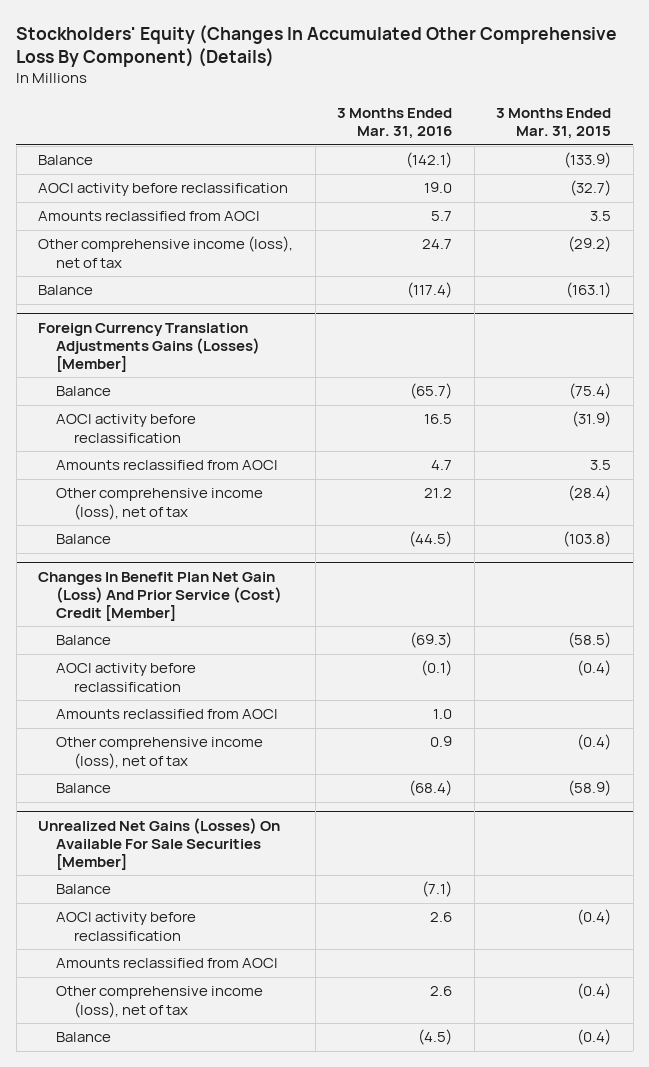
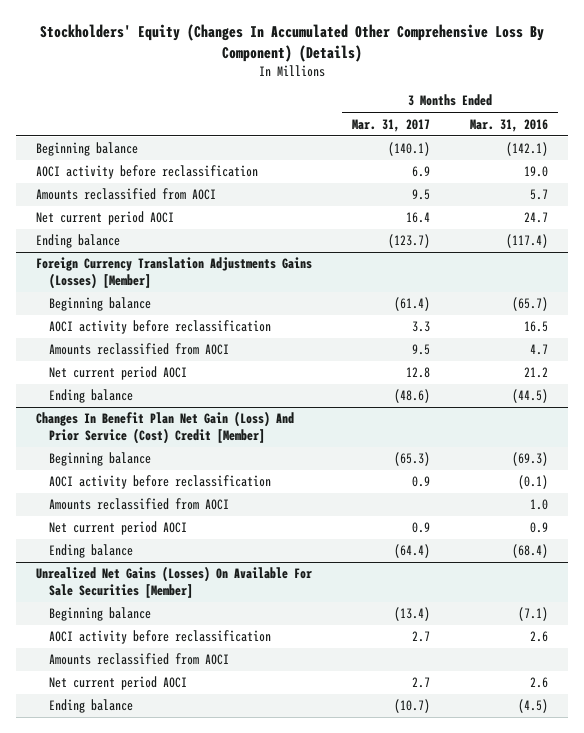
- | 3 Months Ended Mar. 31, 2016 | 3 Months Ended Mar. 31, 2015
+ | 3 Months Ended Mar. 31, 2017 | 3 Months Ended Mar. 31, 2016
- Balance | (142.1) | (133.9)
+ Beginning balance | (140.1) | (142.1)
- Other comprehensive income (loss), net of tax | 24.7 | (29.2)
- Balance | (117.4) | (163.1)
+ Net current period AOCI | 16.4 | 24.7
+ Ending balance | (123.7) | (117.4)
@ Foreign Currency Translation Adjustments Gains (Losses) [Member]
- Balance | (65.7) | (75.4)
+ Beginning balance | (61.4) | (65.7)
- Other comprehensive income (loss), net of tax | 21.2 | (28.4)
- Balance | (44.5) | (103.8)
+ Net current period AOCI | 12.8 | 21.2
+ Ending balance | (48.6) | (44.5)
@ Changes In Benefit Plan Net Gain (Loss) And Prior Service (Cost) Credit [Member]
- Balance | (69.3) | (58.5)
+ Beginning balance | (65.3) | (69.3)
- Other comprehensive income (loss), net of tax | 0.9 | (0.4)
- Balance | (68.4) | (58.9)
+ Net current period AOCI | 0.9 | 0.9
+ Ending balance | (64.4) | (68.4)
@ Unrealized Net Gains (Losses) On Available For Sale Securities [Member]
- Balance | (7.1) |
+ Beginning balance | (13.4) | (7.1)
- Other comprehensive income (loss), net of tax | 2.6 | (0.4)
- Balance | (4.5) | (0.4)
+ Net current period AOCI | 2.7 | 2.6
+ Ending balance | (10.7) | (4.5)

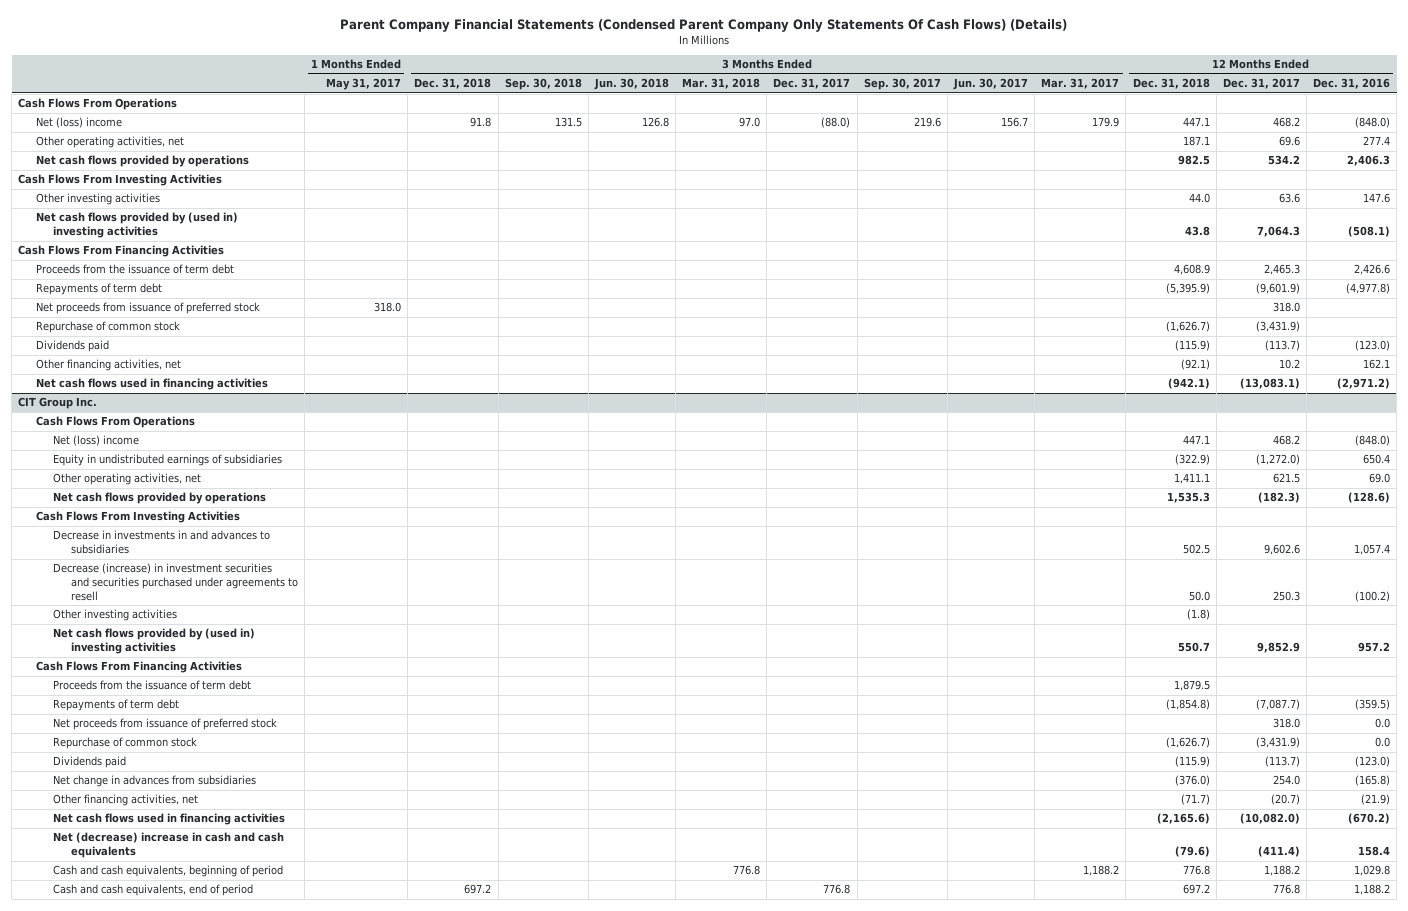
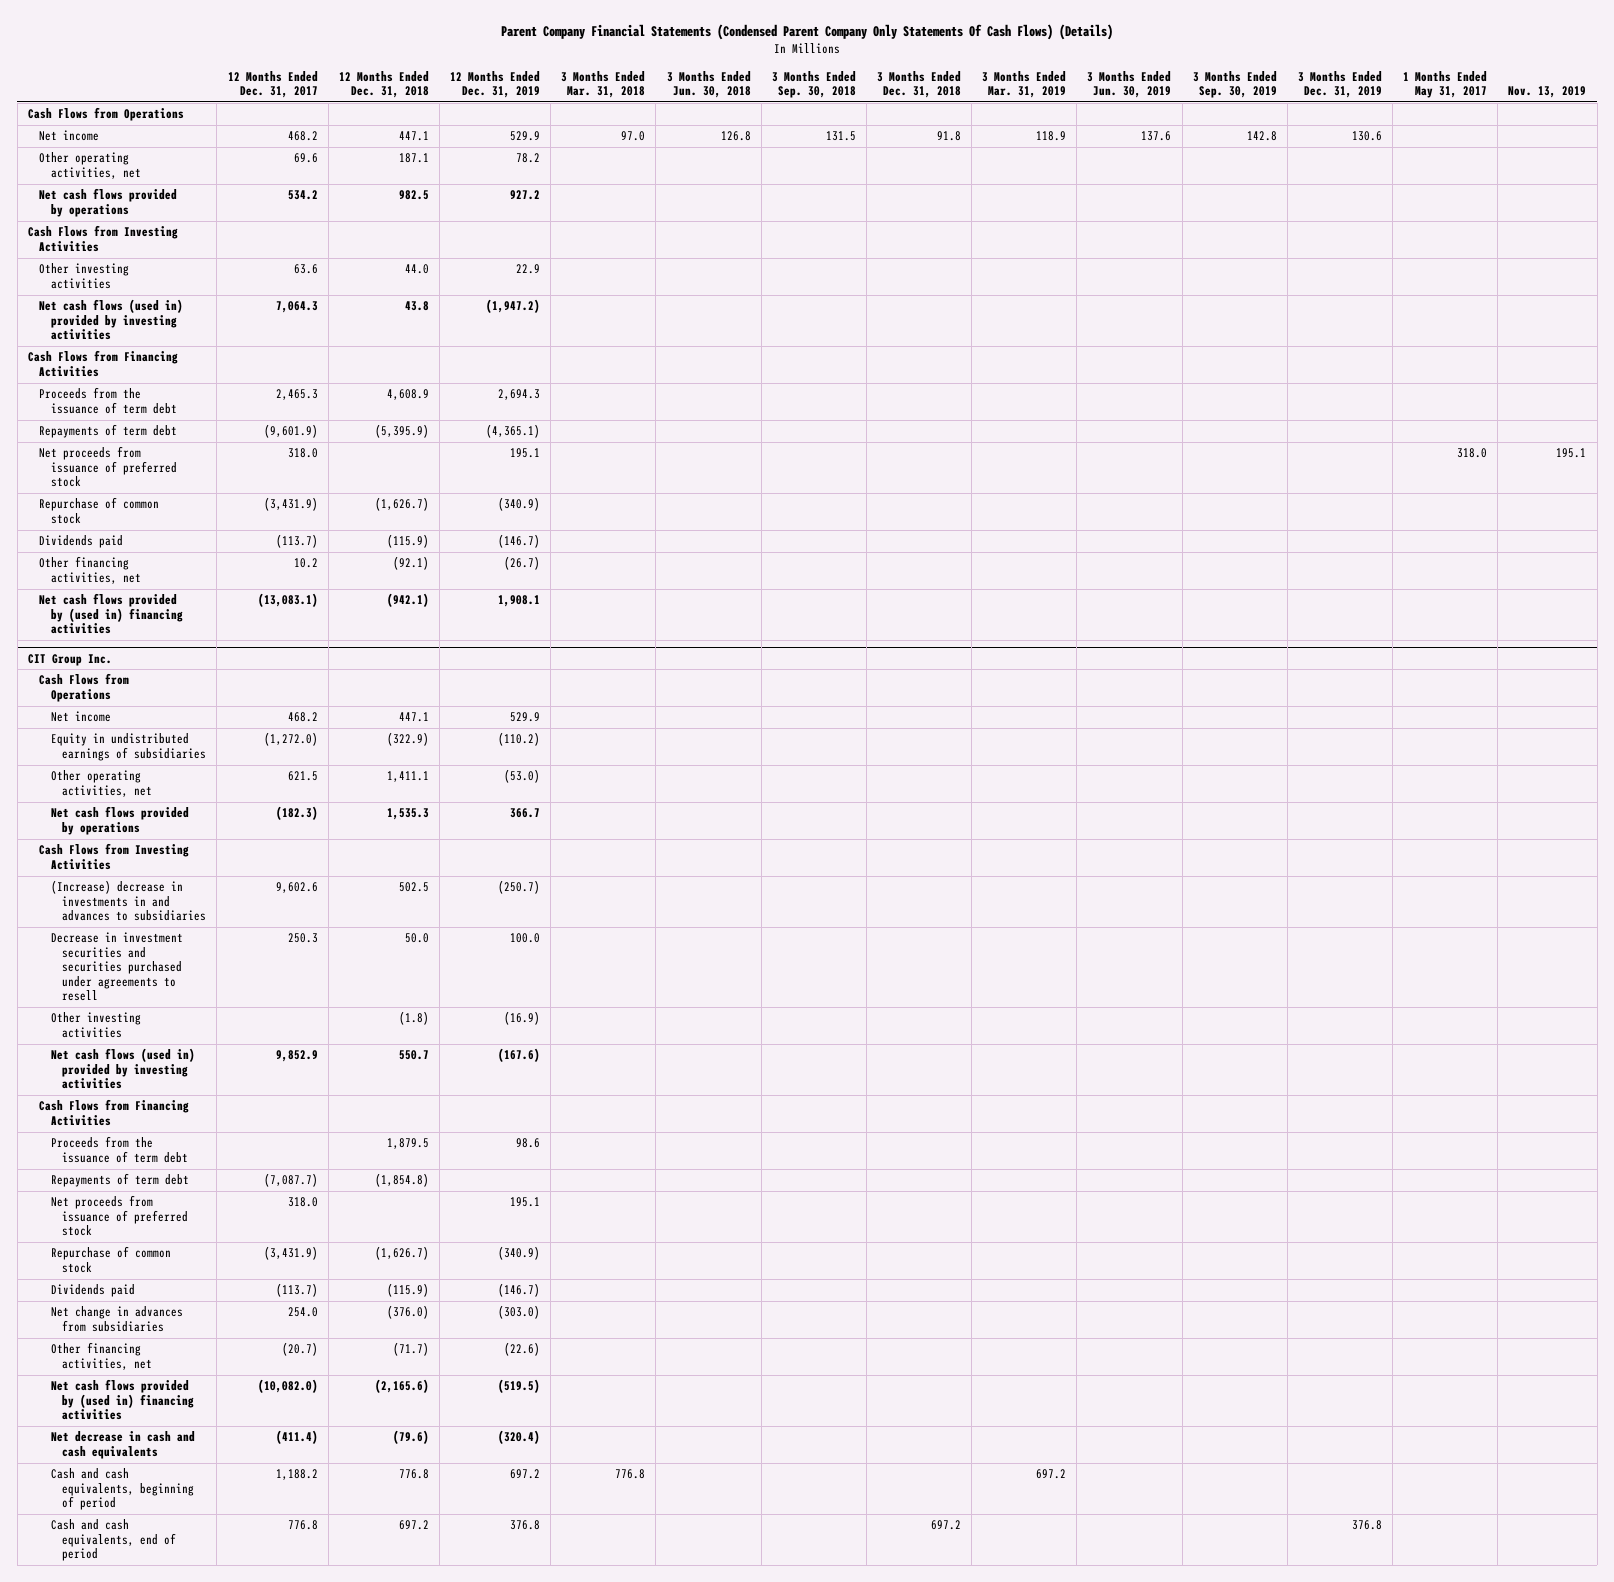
- | 1 Months Ended May 31, 2017 | 3 Months Ended Dec. 31, 2018 | 3 Months Ended Sep. 30, 2018 | 3 Months Ended Jun. 30, 2018 | 3 Months Ended Mar. 31, 2018 | 3 Months Ended Dec. 31, 2017 | 3 Months Ended Sep. 30, 2017 | 3 Months Ended Jun. 30, 2017 | 3 Months Ended Mar. 31, 2017 | 12 Months Ended Dec. 31, 2018 | 12 Months Ended Dec. 31, 2017 | 12 Months Ended Dec. 31, 2016
+ | 12 Months Ended Dec. 31, 2017 | 12 Months Ended Dec. 31, 2018 | 12 Months Ended Dec. 31, 2019 | 3 Months Ended Mar. 31, 2018 | 3 Months Ended Jun. 30, 2018 | 3 Months Ended Sep. 30, 2018 | 3 Months Ended Dec. 31, 2018 | 3 Months Ended Mar. 31, 2019 | 3 Months Ended Jun. 30, 2019 | 3 Months Ended Sep. 30, 2019 | 3 Months Ended Dec. 31, 2019 | 1 Months Ended May 31, 2017 | Nov. 13, 2019
- Cash Flows From Operations
- Net (loss) income | | 91.8 | 131.5 | 126.8 | 97.0 | (88.0) | 219.6 | 156.7 | 179.9 | 447.1 | 468.2 | (848.0)
+ Cash Flows from Operations
+ Net income | 468.2 | 447.1 | 529.9 | 97.0 | 126.8 | 131.5 | 91.8 | 118.9 | 137.6 | 142.8 | 130.6 | |
- Cash Flows From Investing Activities
+ Cash Flows from Investing Activities
- Net cash flows provided by (used in) investing activities | | | | | | | | | | 43.8 | 7,064.3 | (508.1)
- Cash Flows From Financing Activities
+ Net cash flows (used in) provided by investing activities | 7,064.3 | 43.8 | (1,947.2) | | | | | | | | | |
+ Cash Flows from Financing Activities
- Net cash flows used in financing activities | | | | | | | | | | (942.1) | (13,083.1) | (2,971.2)
+ Net cash flows provided by (used in) financing activities | (13,083.1) | (942.1) | 1,908.1 | | | | | | | | | |
@ CIT Group Inc.
- Cash Flows From Operations
- Net (loss) income | | | | | | | | | | 447.1 | 468.2 | (848.0)
+ Cash Flows from Operations
+ Net income | 468.2 | 447.1 | 529.9 | | | | | | | | | |
- Cash Flows From Investing Activities
- Decrease in investments in and advances to subsidiaries | | | | | | | | | | 502.5 | 9,602.6 | 1,057.4
- Decrease (increase) in investment securities and securities purchased under agreements to resell | | | | | | | | | | 50.0 | 250.3 | (100.2)
+ Cash Flows from Investing Activities
+ (Increase) decrease in investments in and advances to subsidiaries | 9,602.6 | 502.5 | (250.7) | | | | | | | | | |
+ Decrease in investment securities and securities purchased under agreements to resell | 250.3 | 50.0 | 100.0 | | | | | | | | | |
- Net cash flows provided by (used in) investing activities | | | | | | | | | | 550.7 | 9,852.9 | 957.2
- Cash Flows From Financing Activities
+ Net cash flows (used in) provided by investing activities | 9,852.9 | 550.7 | (167.6) | | | | | | | | | |
+ Cash Flows from Financing Activities
- Net cash flows used in financing activities | | | | | | | | | | (2,165.6) | (10,082.0) | (670.2)
- Net (decrease) increase in cash and cash equivalents | | | | | | | | | | (79.6) | (411.4) | 158.4
+ Net cash flows provided by (used in) financing activities | (10,082.0) | (2,165.6) | (519.5) | | | | | | | | | |
+ Net decrease in cash and cash equivalents | (411.4) | (79.6) | (320.4) | | | | | | | | | |

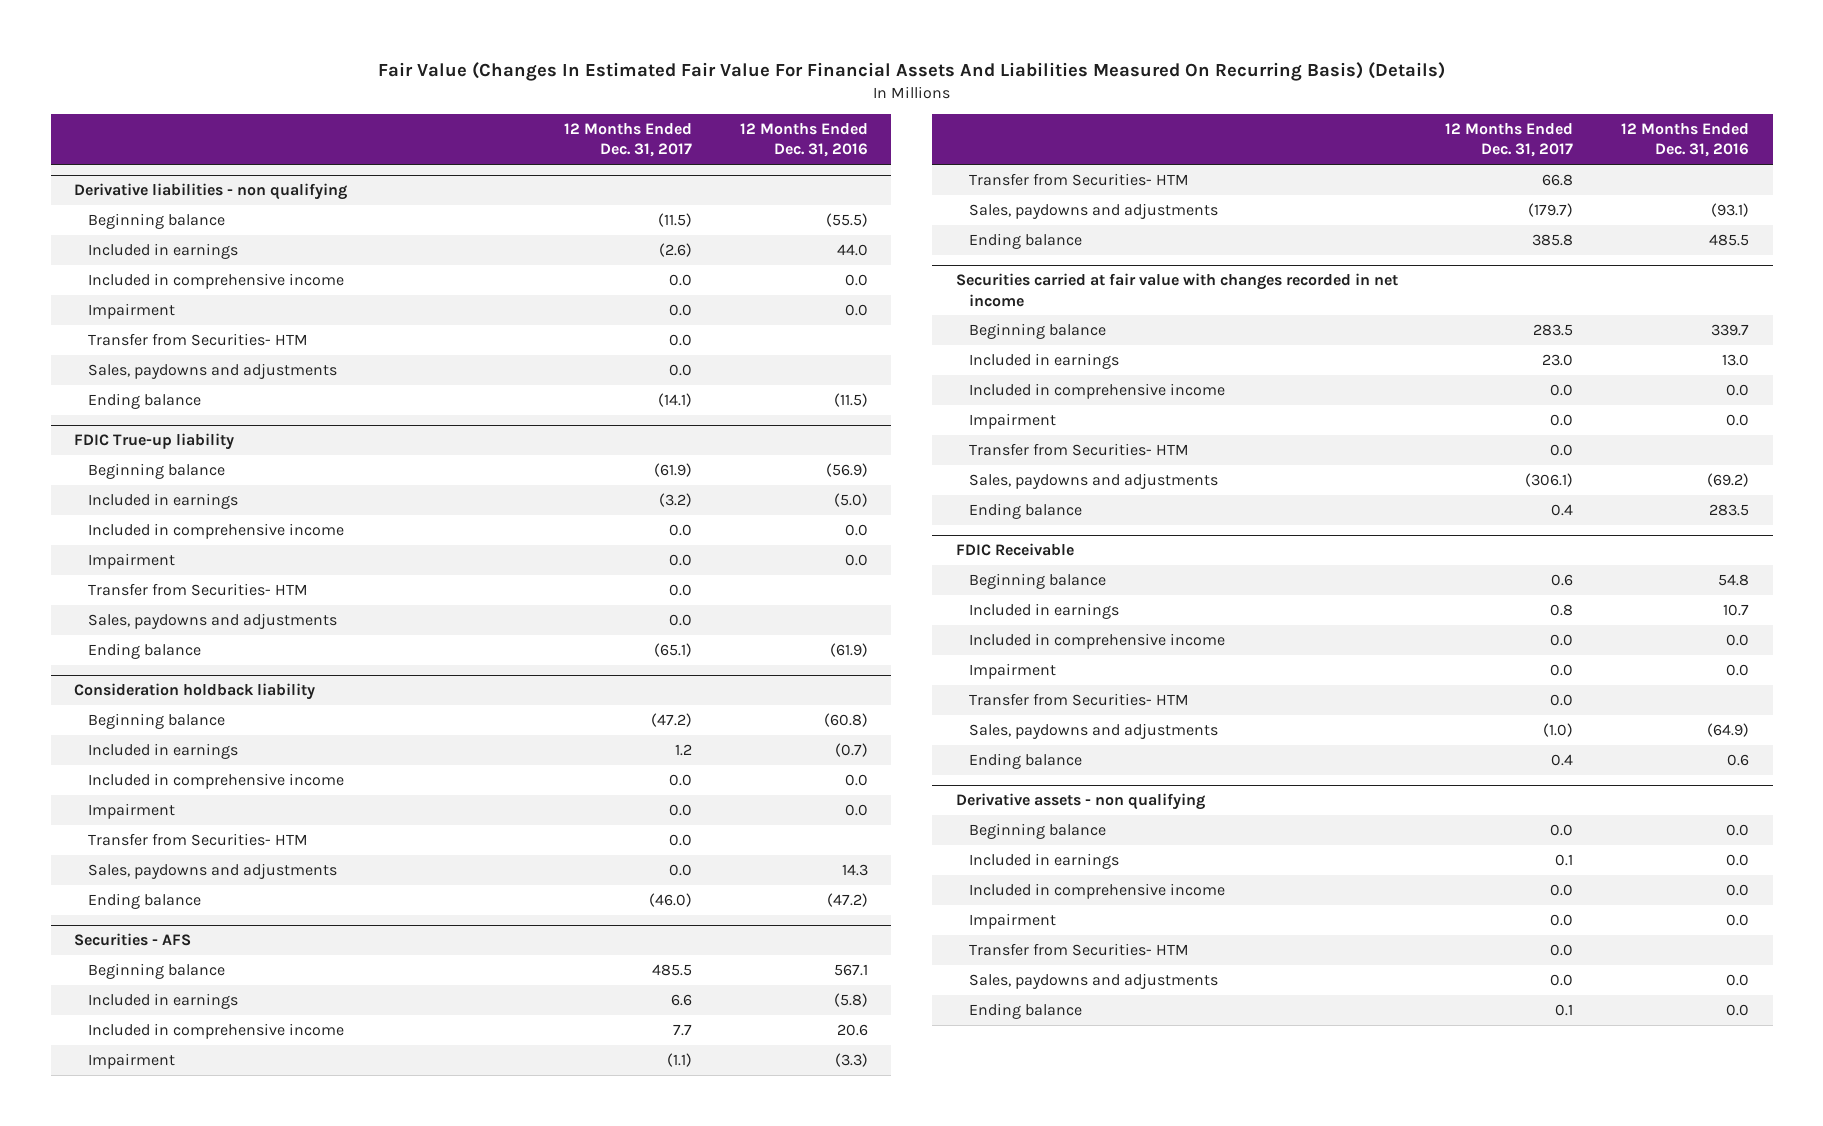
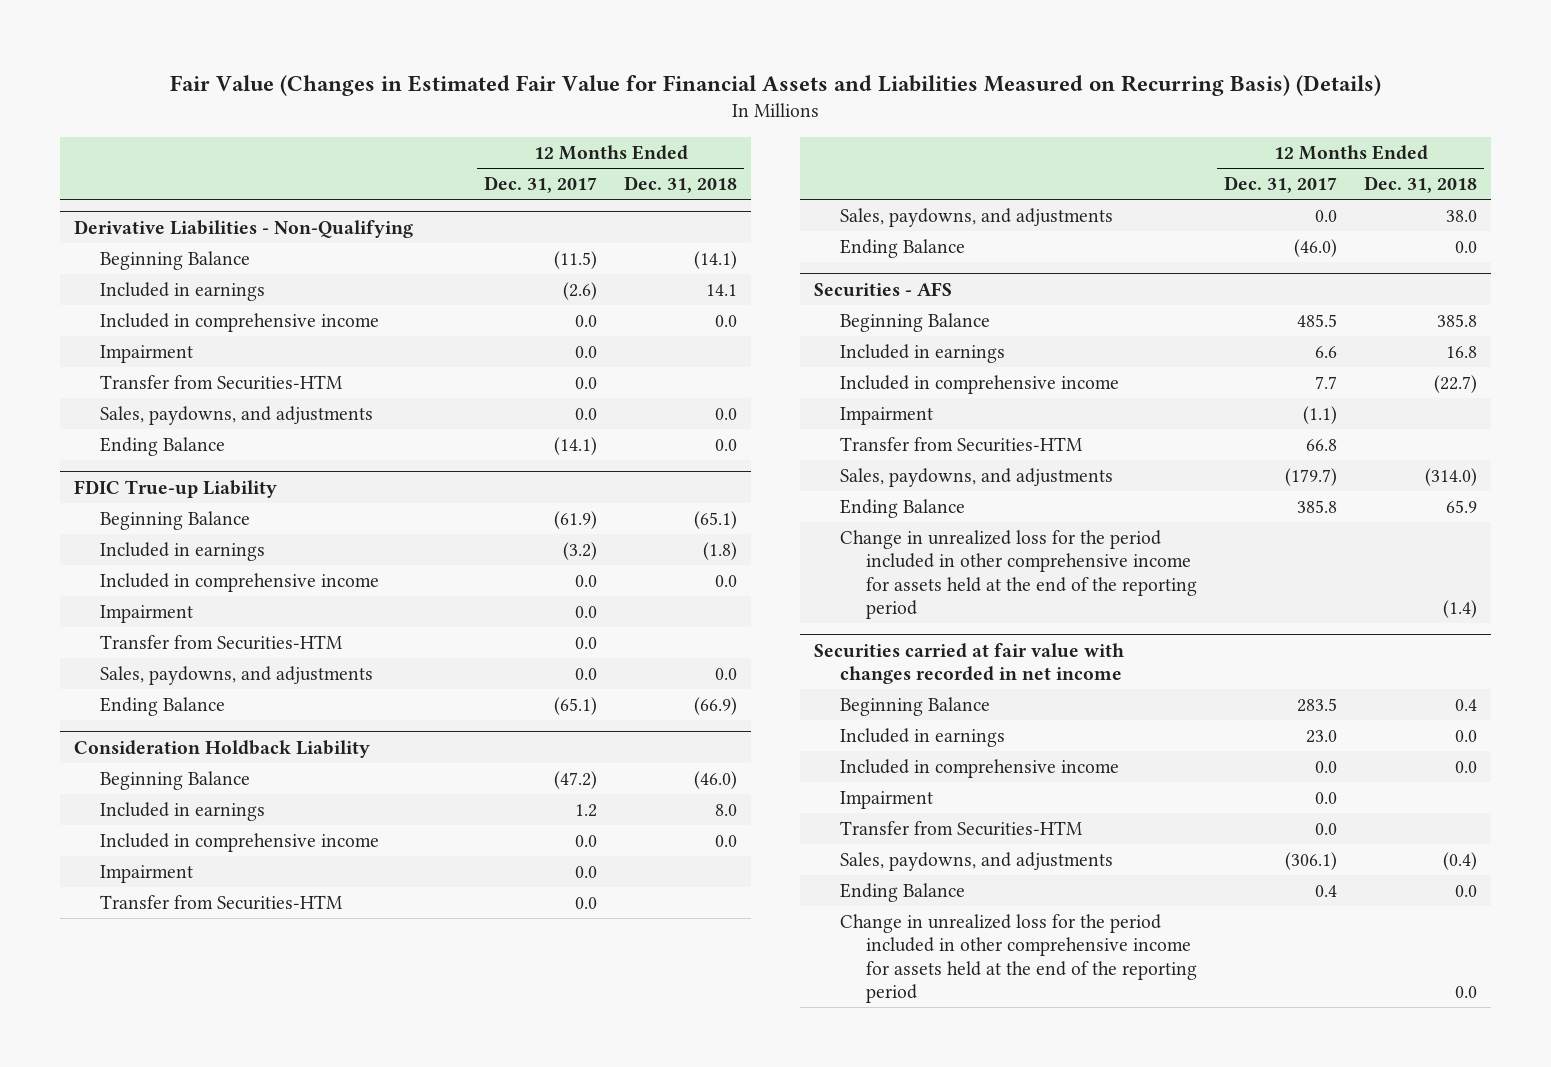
- Fair Value (Changes In Estimated Fair Value For Financial Assets And Liabilities Measured On Recurring Basis) (Details)
+ Fair Value (Changes in Estimated Fair Value for Financial Assets and Liabilities Measured on Recurring Basis) (Details)
- | 12 Months Ended Dec. 31, 2017 | 12 Months Ended Dec. 31, 2016
+ | 12 Months Ended Dec. 31, 2017 | 12 Months Ended Dec. 31, 2018
- Derivative liabilities - non qualifying
- Beginning balance | (11.5) | (55.5)
+ Derivative Liabilities - Non-Qualifying
+ Beginning Balance | (11.5) | (14.1)
- Transfer from Securities- HTM | 0.0 |
- Sales, paydowns and adjustments | 0.0 |
- Ending balance | (14.1) | (11.5)
- FDIC True-up liability
- Beginning balance | (61.9) | (56.9)
+ Transfer from Securities-HTM | 0.0 |
+ Sales, paydowns, and adjustments | 0.0 | 0.0
+ Ending Balance | (14.1) | 0.0
+ FDIC True-up Liability
+ Beginning Balance | (61.9) | (65.1)
- Transfer from Securities- HTM | 0.0 |
- Sales, paydowns and adjustments | 0.0 |
- Ending balance | (65.1) | (61.9)
- Consideration holdback liability
- Beginning balance | (47.2) | (60.8)
+ Transfer from Securities-HTM | 0.0 |
+ Sales, paydowns, and adjustments | 0.0 | 0.0
+ Ending Balance | (65.1) | (66.9)
+ Consideration Holdback Liability
+ Beginning Balance | (47.2) | (46.0)
- Transfer from Securities- HTM | 0.0 |
- Sales, paydowns and adjustments | 0.0 | 14.3
- Ending balance | (46.0) | (47.2)
+ Transfer from Securities-HTM | 0.0 |
+ Sales, paydowns, and adjustments | 0.0 | 38.0
+ Ending Balance | (46.0) | 0.0
@ Securities - AFS
- Beginning balance | 485.5 | 567.1
+ Beginning Balance | 485.5 | 385.8
- Transfer from Securities- HTM | 66.8 |
- Sales, paydowns and adjustments | (179.7) | (93.1)
- Ending balance | 385.8 | 485.5
+ Transfer from Securities-HTM | 66.8 |
+ Sales, paydowns, and adjustments | (179.7) | (314.0)
+ Ending Balance | 385.8 | 65.9
+ Change in unrealized loss for the period included in other comprehensive income for assets held at the end of the reporting period | | (1.4)
@ Securities carried at fair value with changes recorded in net income
- Beginning balance | 283.5 | 339.7
+ Beginning Balance | 283.5 | 0.4
- Transfer from Securities- HTM | 0.0 |
- Sales, paydowns and adjustments | (306.1) | (69.2)
- Ending balance | 0.4 | 283.5
- FDIC Receivable
- Beginning balance | 0.6 | 54.8
- Included in earnings | 0.8 | 10.7
- Included in comprehensive income | 0.0 | 0.0
- Impairment | 0.0 | 0.0
- Transfer from Securities- HTM | 0.0 |
- Sales, paydowns and adjustments | (1.0) | (64.9)
- Ending balance | 0.4 | 0.6
- Derivative assets - non qualifying
- Beginning balance | 0.0 | 0.0
- Included in earnings | 0.1 | 0.0
- Included in comprehensive income | 0.0 | 0.0
- Impairment | 0.0 | 0.0
- Transfer from Securities- HTM | 0.0 |
- Sales, paydowns and adjustments | 0.0 | 0.0
- Ending balance | 0.1 | 0.0
@ Securities carried at fair value with changes recorded in net income
+ Transfer from Securities-HTM | 0.0 |
+ Sales, paydowns, and adjustments | (306.1) | (0.4)
+ Ending Balance | 0.4 | 0.0
+ Change in unrealized loss for the period included in other comprehensive income for assets held at the end of the reporting period | | 0.0

